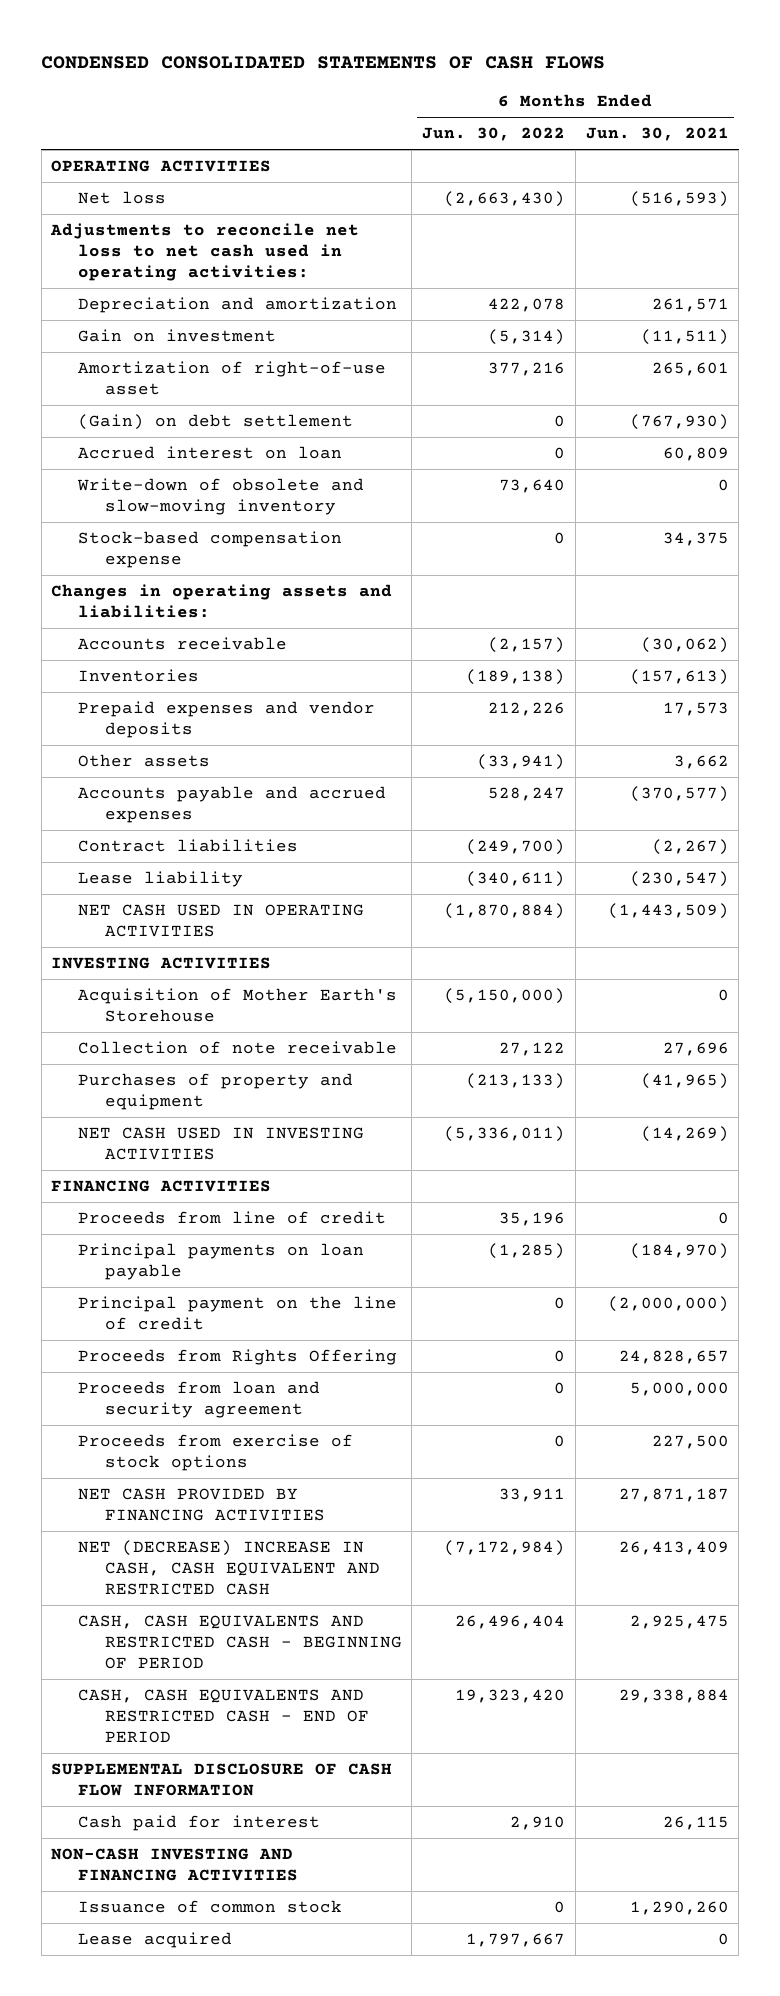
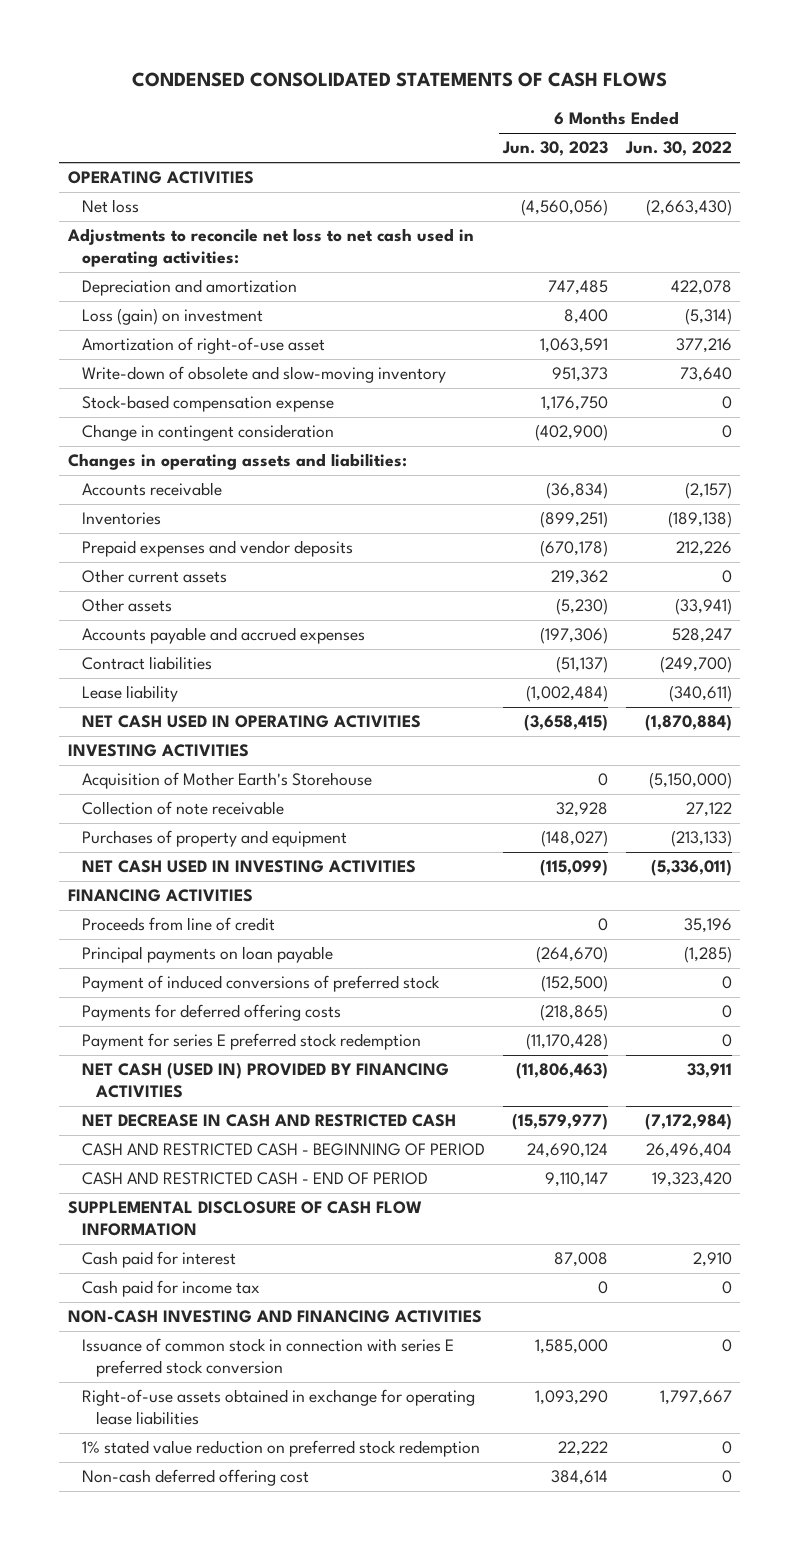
- | 6 Months Ended Jun. 30, 2022 | 6 Months Ended Jun. 30, 2021
+ | 6 Months Ended Jun. 30, 2023 | 6 Months Ended Jun. 30, 2022
- Gain on investment | (5,314) | (11,511)
+ Loss (gain) on investment | 8,400 | (5,314)
- (Gain) on debt settlement | 0 | (767,930)
- Accrued interest on loan | 0 | 60,809
+ Change in contingent consideration | (402,900) | 0
+ Other current assets | 219,362 | 0
- Principal payment on the line of credit | 0 | (2,000,000)
- Proceeds from Rights Offering | 0 | 24,828,657
- Proceeds from loan and security agreement | 0 | 5,000,000
- Proceeds from exercise of stock options | 0 | 227,500
- NET CASH PROVIDED BY FINANCING ACTIVITIES | 33,911 | 27,871,187
- NET (DECREASE) INCREASE IN CASH, CASH EQUIVALENT AND RESTRICTED CASH | (7,172,984) | 26,413,409
- CASH, CASH EQUIVALENTS AND RESTRICTED CASH - BEGINNING OF PERIOD | 26,496,404 | 2,925,475
- CASH, CASH EQUIVALENTS AND RESTRICTED CASH - END OF PERIOD | 19,323,420 | 29,338,884
+ Payment of induced conversions of preferred stock | (152,500) | 0
+ Payments for deferred offering costs | (218,865) | 0
+ Payment for series E preferred stock redemption | (11,170,428) | 0
+ NET CASH (USED IN) PROVIDED BY FINANCING ACTIVITIES | (11,806,463) | 33,911
+ NET DECREASE IN CASH AND RESTRICTED CASH | (15,579,977) | (7,172,984)
+ CASH AND RESTRICTED CASH - BEGINNING OF PERIOD | 24,690,124 | 26,496,404
+ CASH AND RESTRICTED CASH - END OF PERIOD | 9,110,147 | 19,323,420
+ Cash paid for income tax | 0 | 0
- Issuance of common stock | 0 | 1,290,260
- Lease acquired | 1,797,667 | 0
+ Issuance of common stock in connection with series E preferred stock conversion | 1,585,000 | 0
+ Right-of-use assets obtained in exchange for operating lease liabilities | 1,093,290 | 1,797,667
+ 1% stated value reduction on preferred stock redemption | 22,222 | 0
+ Non-cash deferred offering cost | 384,614 | 0

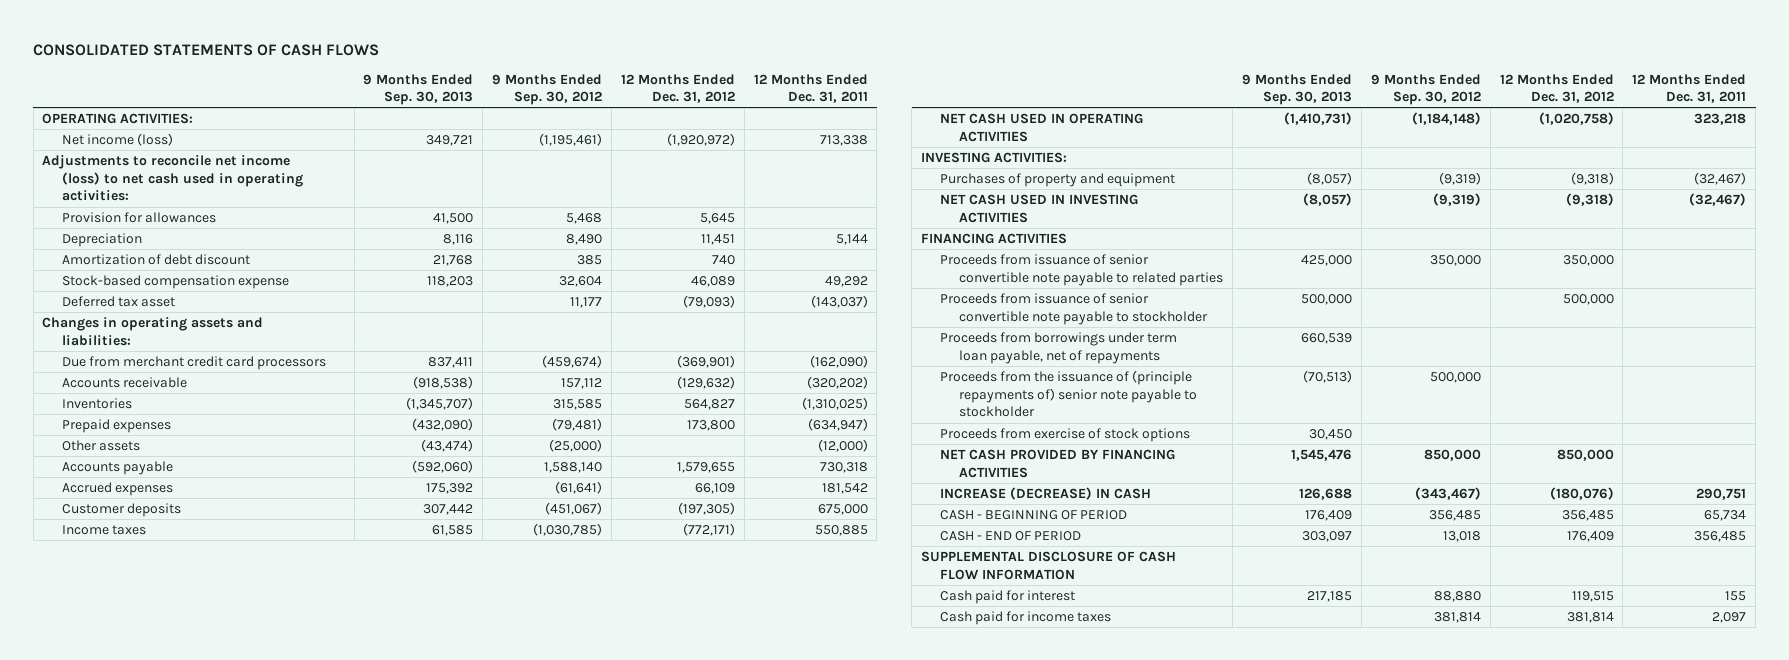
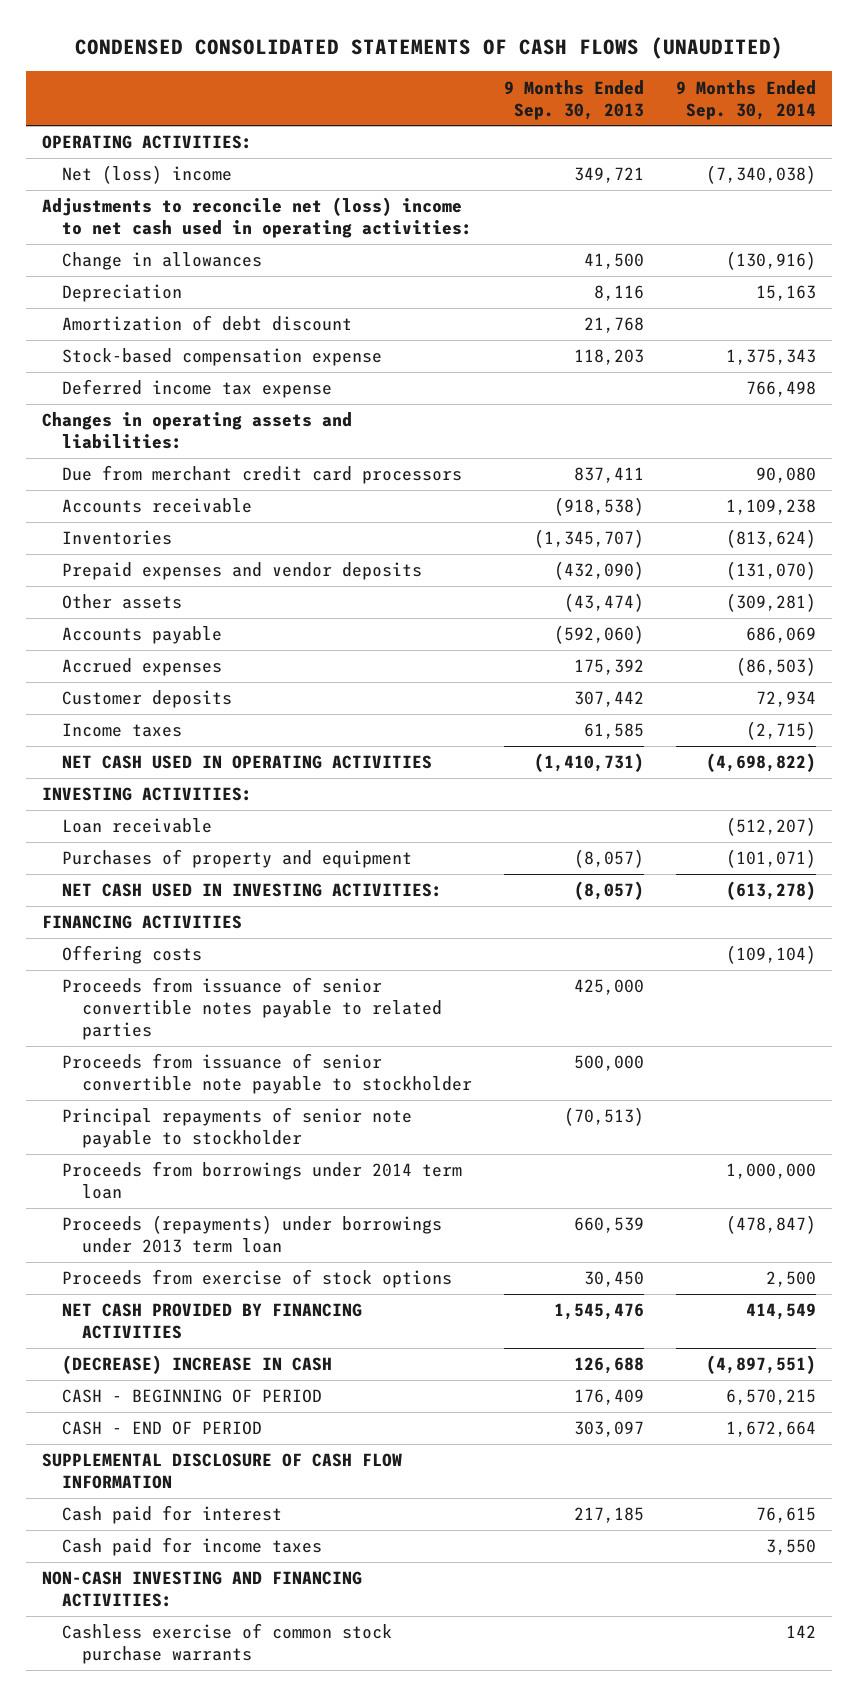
- CONSOLIDATED STATEMENTS OF CASH FLOWS
+ CONDENSED CONSOLIDATED STATEMENTS OF CASH FLOWS (UNAUDITED)
- | 9 Months Ended Sep. 30, 2013 | 9 Months Ended Sep. 30, 2012 | 12 Months Ended Dec. 31, 2012 | 12 Months Ended Dec. 31, 2011
+ | 9 Months Ended Sep. 30, 2013 | 9 Months Ended Sep. 30, 2014
- Net income (loss) | 349,721 | (1,195,461) | (1,920,972) | 713,338
- Adjustments to reconcile net income (loss) to net cash used in operating activities:
- Provision for allowances | 41,500 | 5,468 | 5,645 |
+ Net (loss) income | 349,721 | (7,340,038)
+ Adjustments to reconcile net (loss) income to net cash used in operating activities:
+ Change in allowances | 41,500 | (130,916)
- Deferred tax asset | | 11,177 | (79,093) | (143,037)
+ Deferred income tax expense | | 766,498
- Prepaid expenses | (432,090) | (79,481) | 173,800 | (634,947)
+ Prepaid expenses and vendor deposits | (432,090) | (131,070)
+ Loan receivable | | (512,207)
- NET CASH USED IN INVESTING ACTIVITIES | (8,057) | (9,319) | (9,318) | (32,467)
+ NET CASH USED IN INVESTING ACTIVITIES: | (8,057) | (613,278)
- Proceeds from issuance of senior convertible note payable to related parties | 425,000 | 350,000 | 350,000 |
+ Offering costs | | (109,104)
+ Proceeds from issuance of senior convertible notes payable to related parties | 425,000 |
- Proceeds from borrowings under term loan payable, net of repayments | 660,539 | | |
- Proceeds from the issuance of (principle repayments of) senior note payable to stockholder | (70,513) | 500,000 | |
+ Principal repayments of senior note payable to stockholder | (70,513) |
+ Proceeds from borrowings under 2014 term loan | | 1,000,000
+ Proceeds (repayments) under borrowings under 2013 term loan | 660,539 | (478,847)
- INCREASE (DECREASE) IN CASH | 126,688 | (343,467) | (180,076) | 290,751
+ (DECREASE) INCREASE IN CASH | 126,688 | (4,897,551)
+ NON-CASH INVESTING AND FINANCING ACTIVITIES:
+ Cashless exercise of common stock purchase warrants | | 142

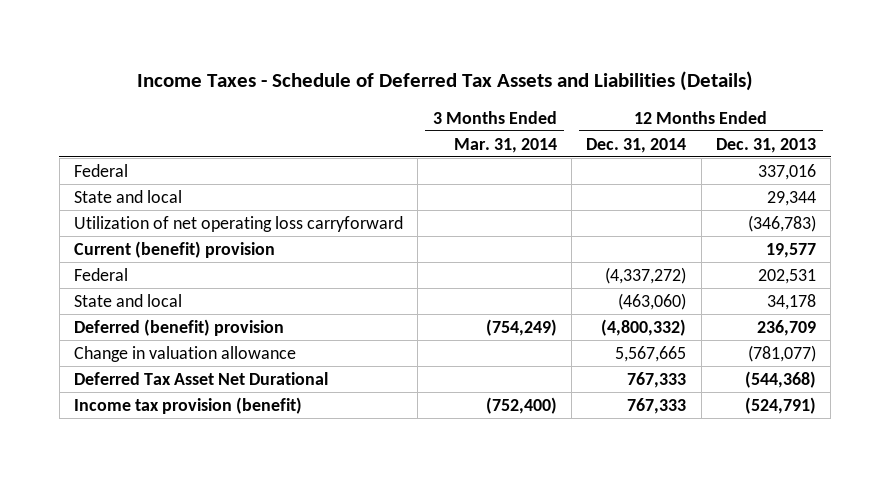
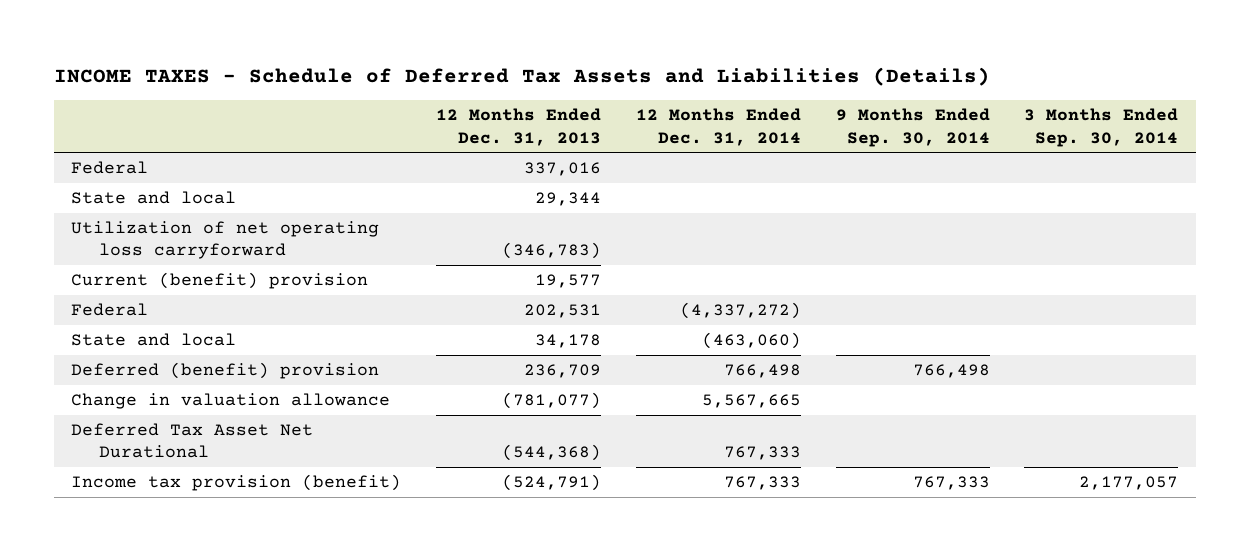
- Income Taxes - Schedule of Deferred Tax Assets and Liabilities (Details)
+ INCOME TAXES - Schedule of Deferred Tax Assets and Liabilities (Details)
- | 3 Months Ended Mar. 31, 2014 | 12 Months Ended Dec. 31, 2014 | 12 Months Ended Dec. 31, 2013
+ | 12 Months Ended Dec. 31, 2013 | 12 Months Ended Dec. 31, 2014 | 9 Months Ended Sep. 30, 2014 | 3 Months Ended Sep. 30, 2014
- Deferred (benefit) provision | (754,249) | (4,800,332) | 236,709
+ Deferred (benefit) provision | 236,709 | 766,498 | 766,498 |

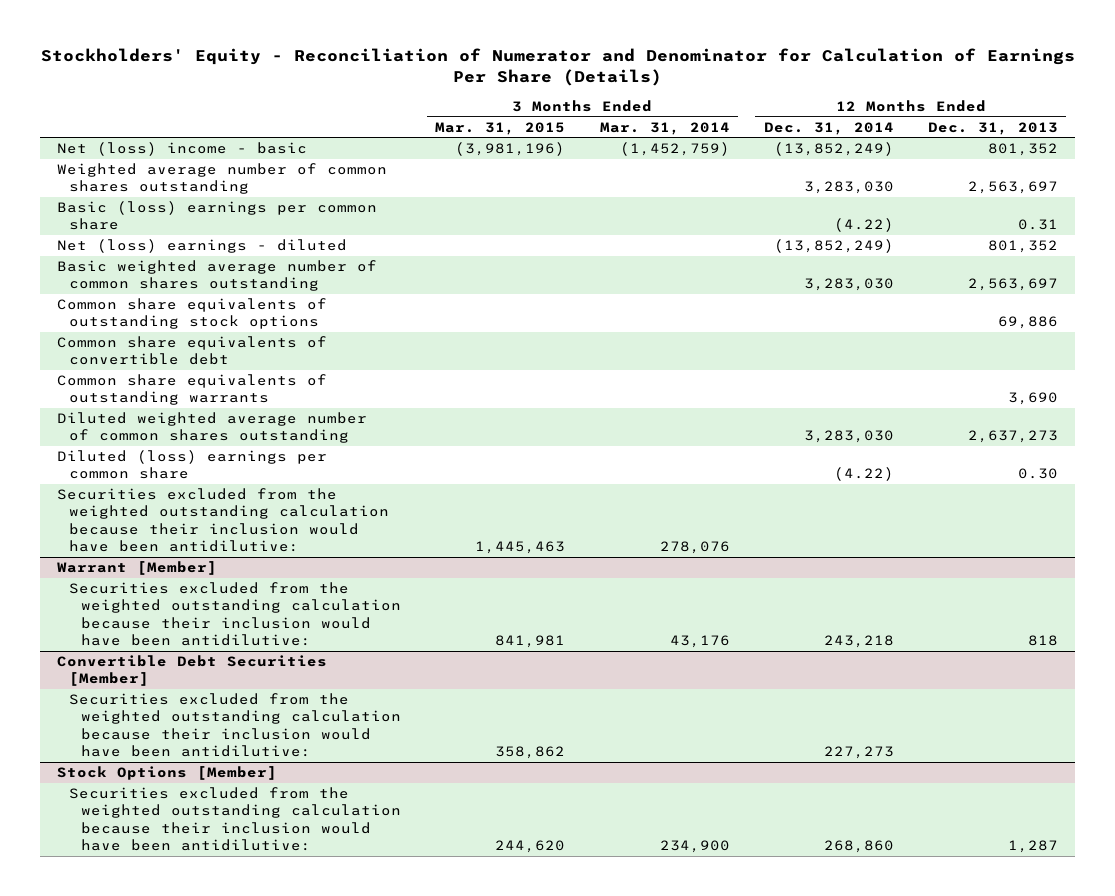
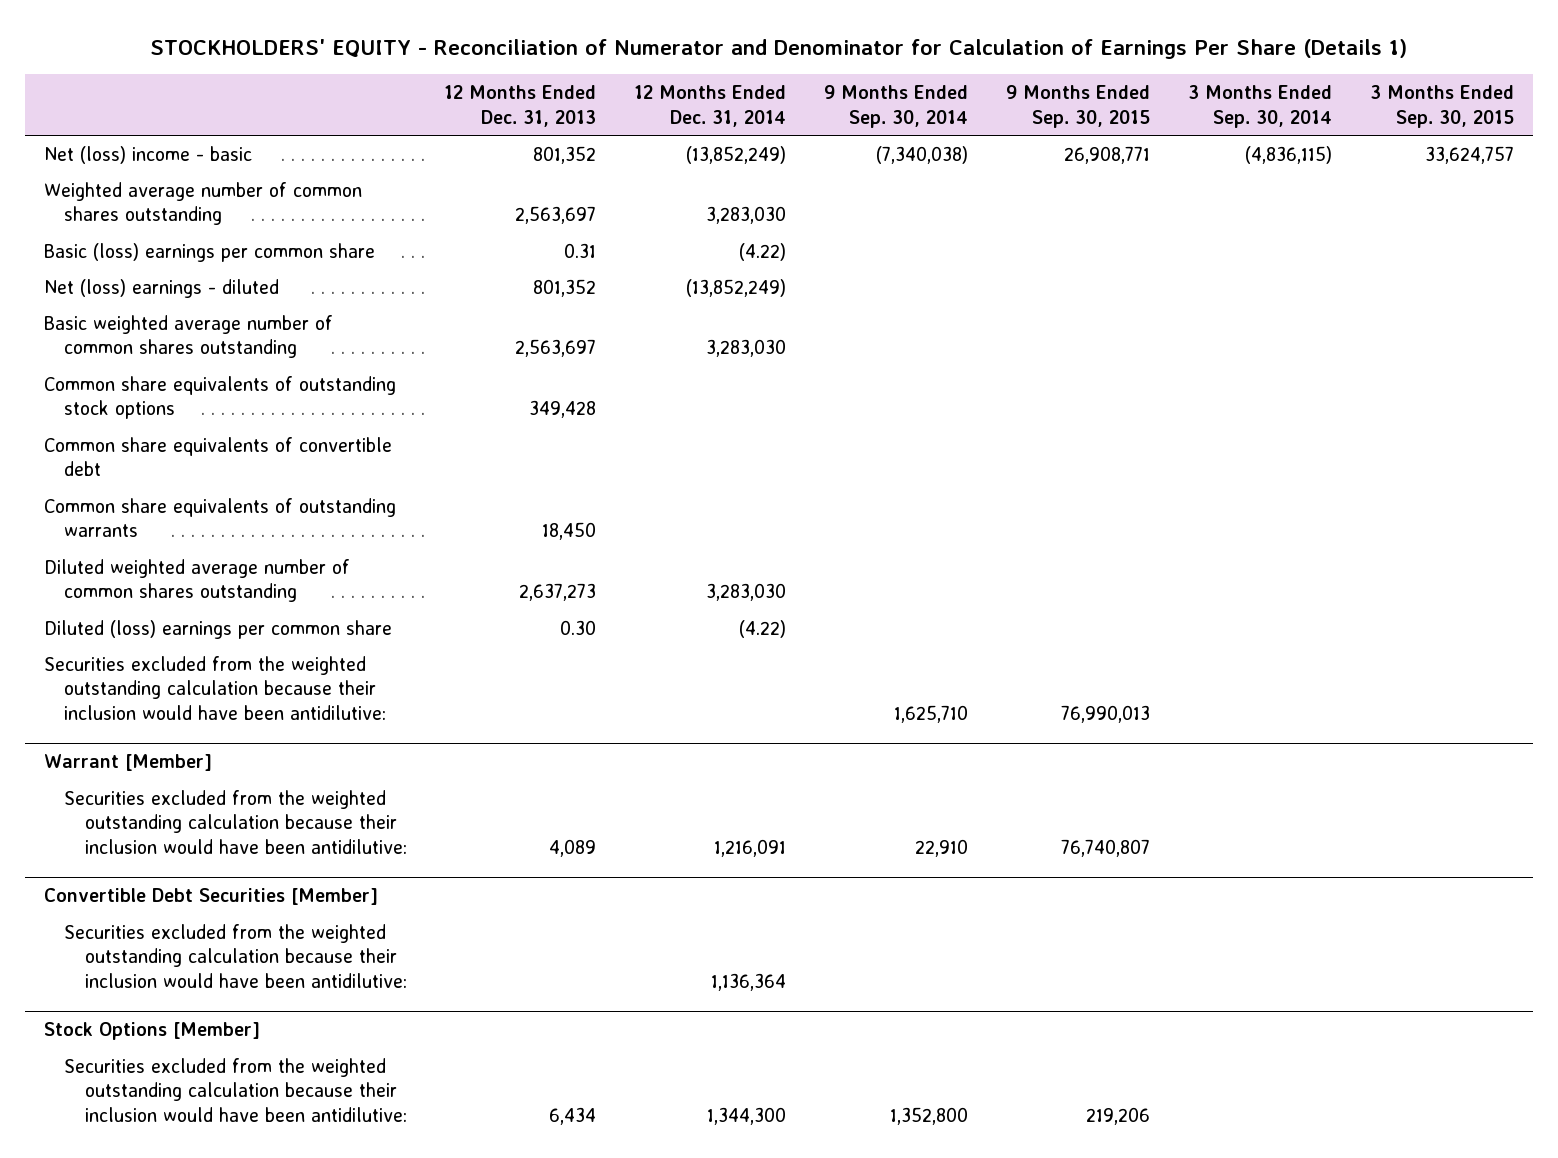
- Stockholders' Equity - Reconciliation of Numerator and Denominator for Calculation of Earnings Per Share (Details)
+ STOCKHOLDERS' EQUITY - Reconciliation of Numerator and Denominator for Calculation of Earnings Per Share (Details 1)
- | 3 Months Ended Mar. 31, 2015 | 3 Months Ended Mar. 31, 2014 | 12 Months Ended Dec. 31, 2014 | 12 Months Ended Dec. 31, 2013
+ | 12 Months Ended Dec. 31, 2013 | 12 Months Ended Dec. 31, 2014 | 9 Months Ended Sep. 30, 2014 | 9 Months Ended Sep. 30, 2015 | 3 Months Ended Sep. 30, 2014 | 3 Months Ended Sep. 30, 2015
- Common share equivalents of outstanding stock options | | | | 69,886
+ Common share equivalents of outstanding stock options | 349,428 | | | | |
- Common share equivalents of outstanding warrants | | | | 3,690
+ Common share equivalents of outstanding warrants | 18,450 | | | | |
@ Warrant [Member]
- Securities excluded from the weighted outstanding calculation because their inclusion would have been antidilutive: | 841,981 | 43,176 | 243,218 | 818
+ Securities excluded from the weighted outstanding calculation because their inclusion would have been antidilutive: | 4,089 | 1,216,091 | 22,910 | 76,740,807 | |
@ Convertible Debt Securities [Member]
- Securities excluded from the weighted outstanding calculation because their inclusion would have been antidilutive: | 358,862 | | 227,273 |
+ Securities excluded from the weighted outstanding calculation because their inclusion would have been antidilutive: | | 1,136,364 | | | |
@ Stock Options [Member]
- Securities excluded from the weighted outstanding calculation because their inclusion would have been antidilutive: | 244,620 | 234,900 | 268,860 | 1,287
+ Securities excluded from the weighted outstanding calculation because their inclusion would have been antidilutive: | 6,434 | 1,344,300 | 1,352,800 | 219,206 | |

